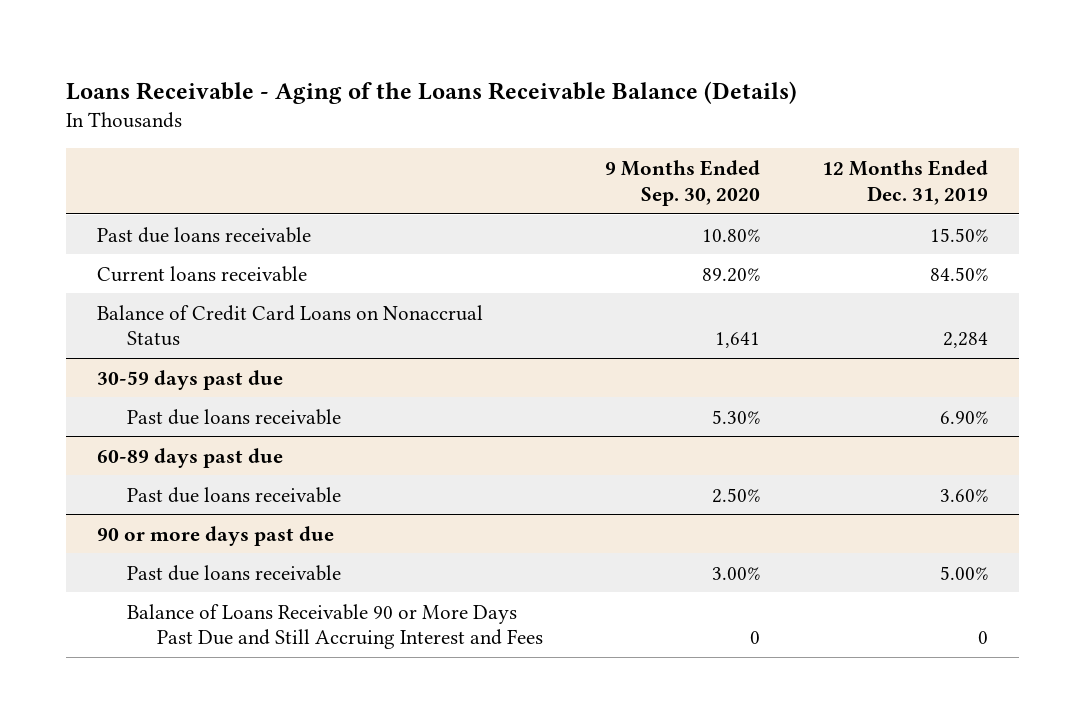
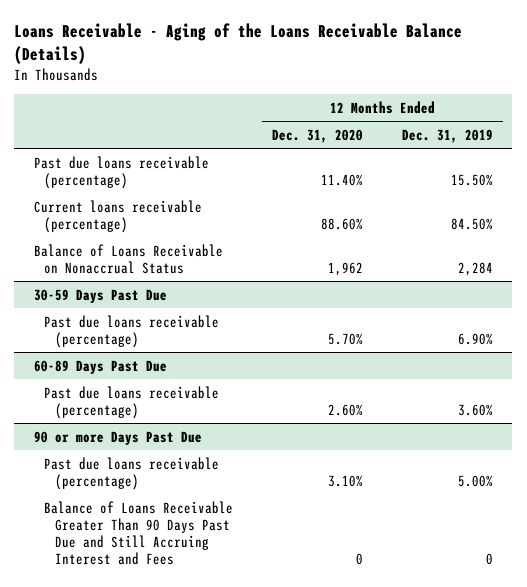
- | 9 Months Ended Sep. 30, 2020 | 12 Months Ended Dec. 31, 2019
+ | 12 Months Ended Dec. 31, 2020 | 12 Months Ended Dec. 31, 2019
- Past due loans receivable | 10.80% | 15.50%
- Current loans receivable | 89.20% | 84.50%
- Balance of Credit Card Loans on Nonaccrual Status | 1,641 | 2,284
- 30-59 days past due
- Past due loans receivable | 5.30% | 6.90%
- 60-89 days past due
- Past due loans receivable | 2.50% | 3.60%
- 90 or more days past due
- Past due loans receivable | 3.00% | 5.00%
- Balance of Loans Receivable 90 or More Days Past Due and Still Accruing Interest and Fees | 0 | 0
+ Past due loans receivable (percentage) | 11.40% | 15.50%
+ Current loans receivable (percentage) | 88.60% | 84.50%
+ Balance of Loans Receivable on Nonaccrual Status | 1,962 | 2,284
+ 30-59 Days Past Due
+ Past due loans receivable (percentage) | 5.70% | 6.90%
+ 60-89 Days Past Due
+ Past due loans receivable (percentage) | 2.60% | 3.60%
+ 90 or more Days Past Due
+ Past due loans receivable (percentage) | 3.10% | 5.00%
+ Balance of Loans Receivable Greater Than 90 Days Past Due and Still Accruing Interest and Fees | 0 | 0

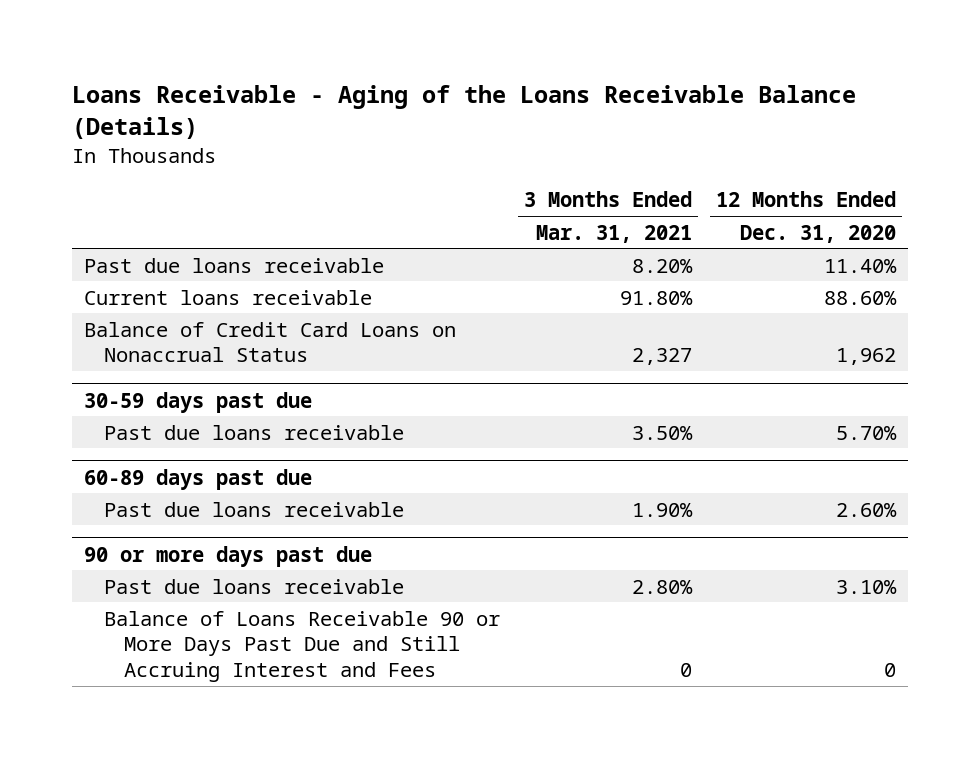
- | 12 Months Ended Dec. 31, 2020 | 12 Months Ended Dec. 31, 2019
+ | 3 Months Ended Mar. 31, 2021 | 12 Months Ended Dec. 31, 2020
- Past due loans receivable (percentage) | 11.40% | 15.50%
- Current loans receivable (percentage) | 88.60% | 84.50%
- Balance of Loans Receivable on Nonaccrual Status | 1,962 | 2,284
- 30-59 Days Past Due
- Past due loans receivable (percentage) | 5.70% | 6.90%
- 60-89 Days Past Due
- Past due loans receivable (percentage) | 2.60% | 3.60%
- 90 or more Days Past Due
- Past due loans receivable (percentage) | 3.10% | 5.00%
- Balance of Loans Receivable Greater Than 90 Days Past Due and Still Accruing Interest and Fees | 0 | 0
+ Past due loans receivable | 8.20% | 11.40%
+ Current loans receivable | 91.80% | 88.60%
+ Balance of Credit Card Loans on Nonaccrual Status | 2,327 | 1,962
+ 30-59 days past due
+ Past due loans receivable | 3.50% | 5.70%
+ 60-89 days past due
+ Past due loans receivable | 1.90% | 2.60%
+ 90 or more days past due
+ Past due loans receivable | 2.80% | 3.10%
+ Balance of Loans Receivable 90 or More Days Past Due and Still Accruing Interest and Fees | 0 | 0

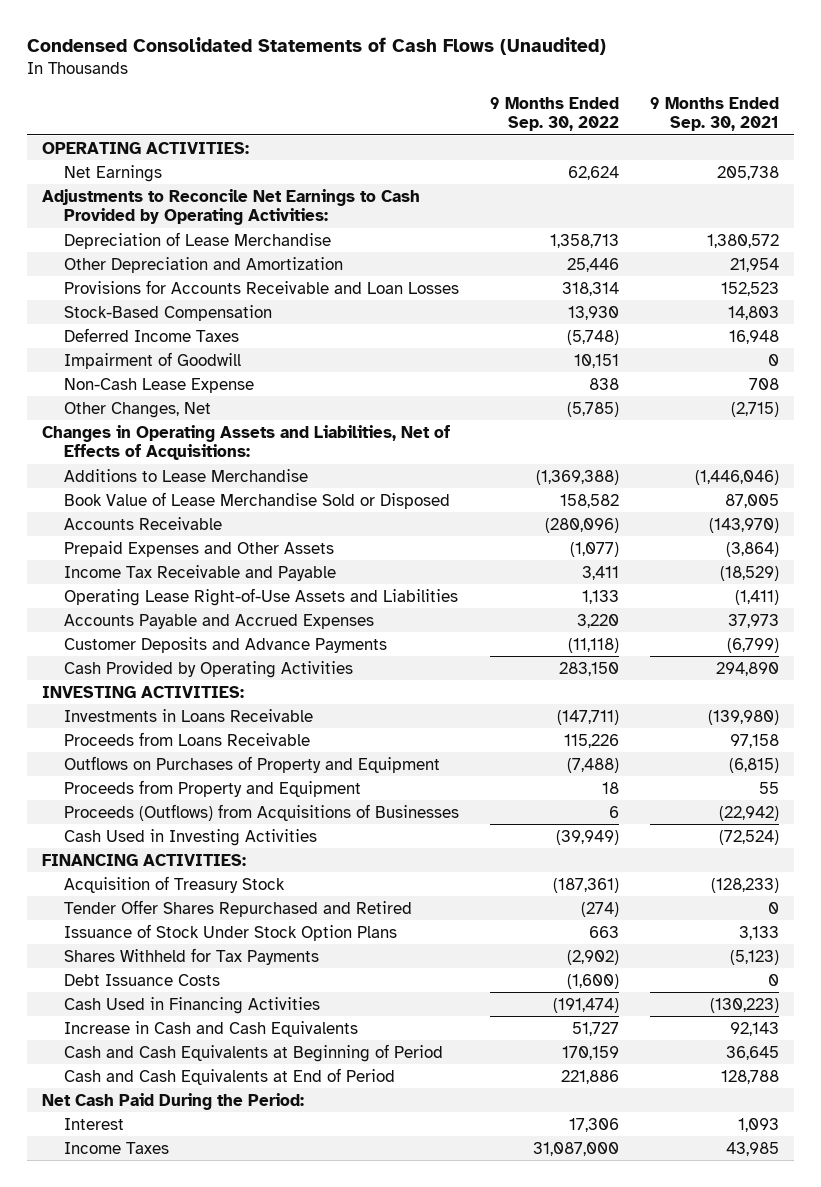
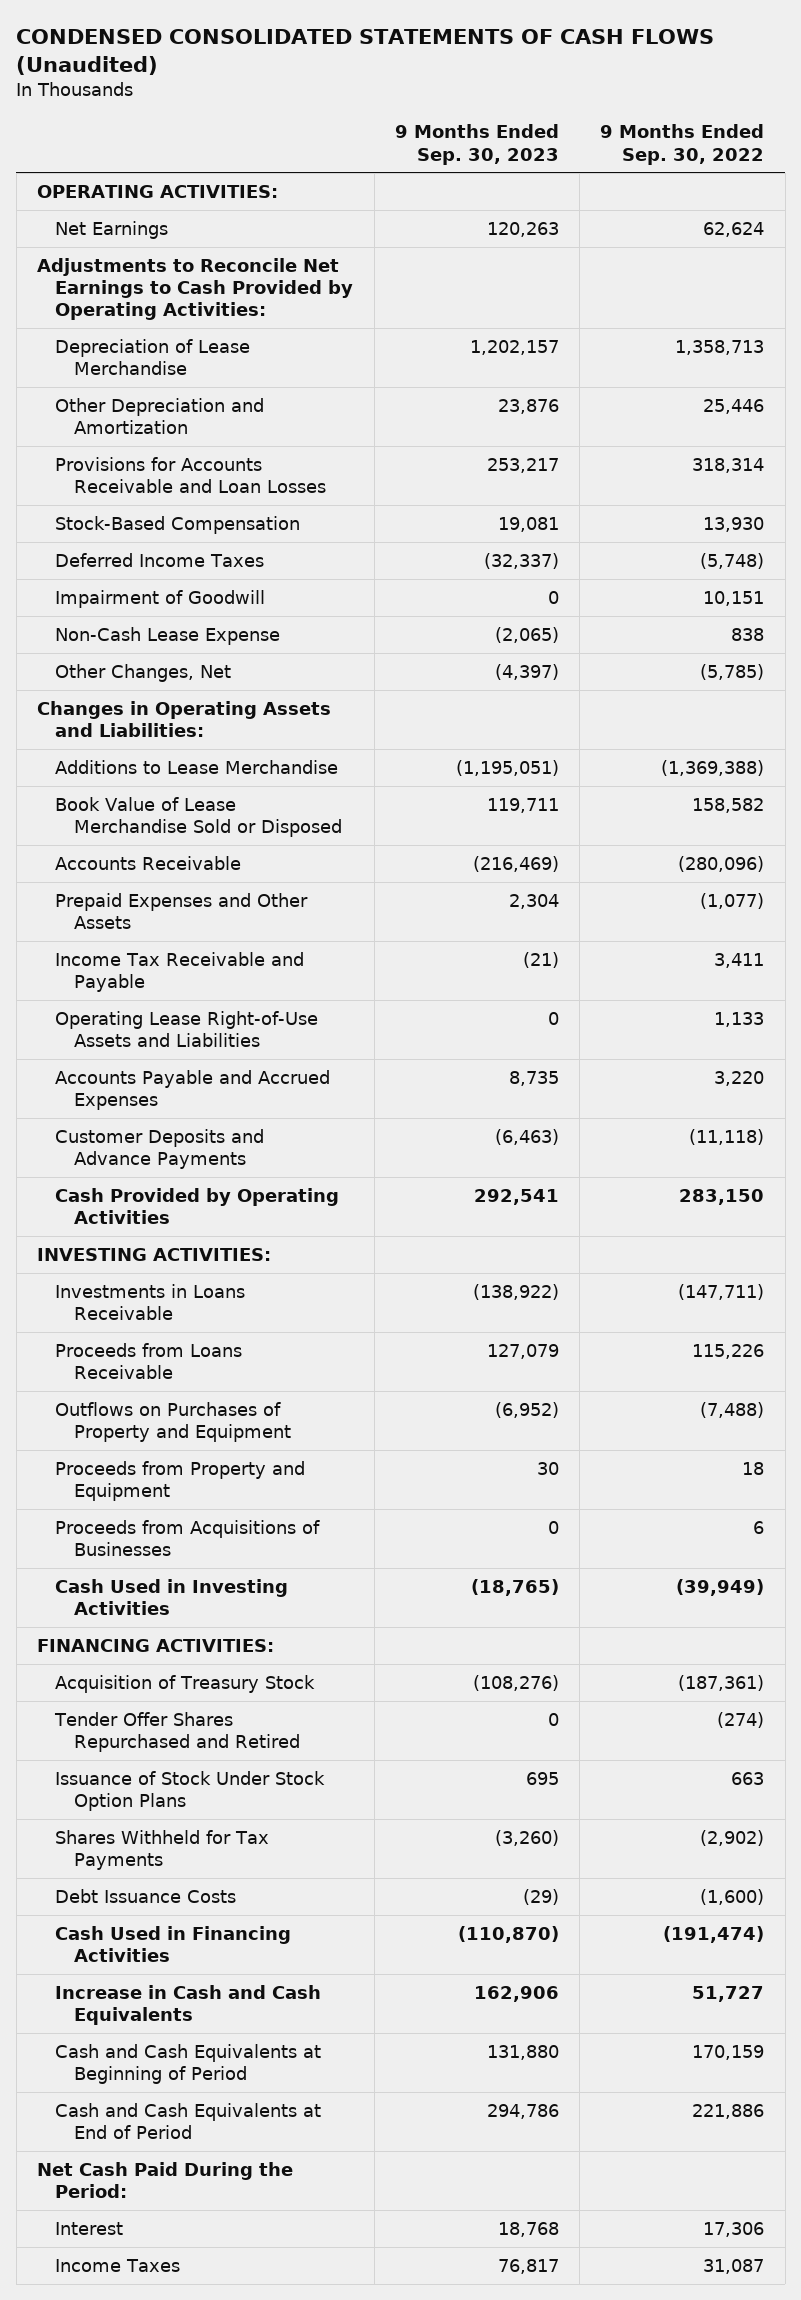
- Condensed Consolidated Statements of Cash Flows (Unaudited)
+ CONDENSED CONSOLIDATED STATEMENTS OF CASH FLOWS (Unaudited)
- | 9 Months Ended Sep. 30, 2022 | 9 Months Ended Sep. 30, 2021
+ | 9 Months Ended Sep. 30, 2023 | 9 Months Ended Sep. 30, 2022
- Changes in Operating Assets and Liabilities, Net of Effects of Acquisitions:
+ Changes in Operating Assets and Liabilities:
- Proceeds (Outflows) from Acquisitions of Businesses | 6 | (22,942)
+ Proceeds from Acquisitions of Businesses | 0 | 6
- Income Taxes | 31,087,000 | 43,985
+ Income Taxes | 76,817 | 31,087

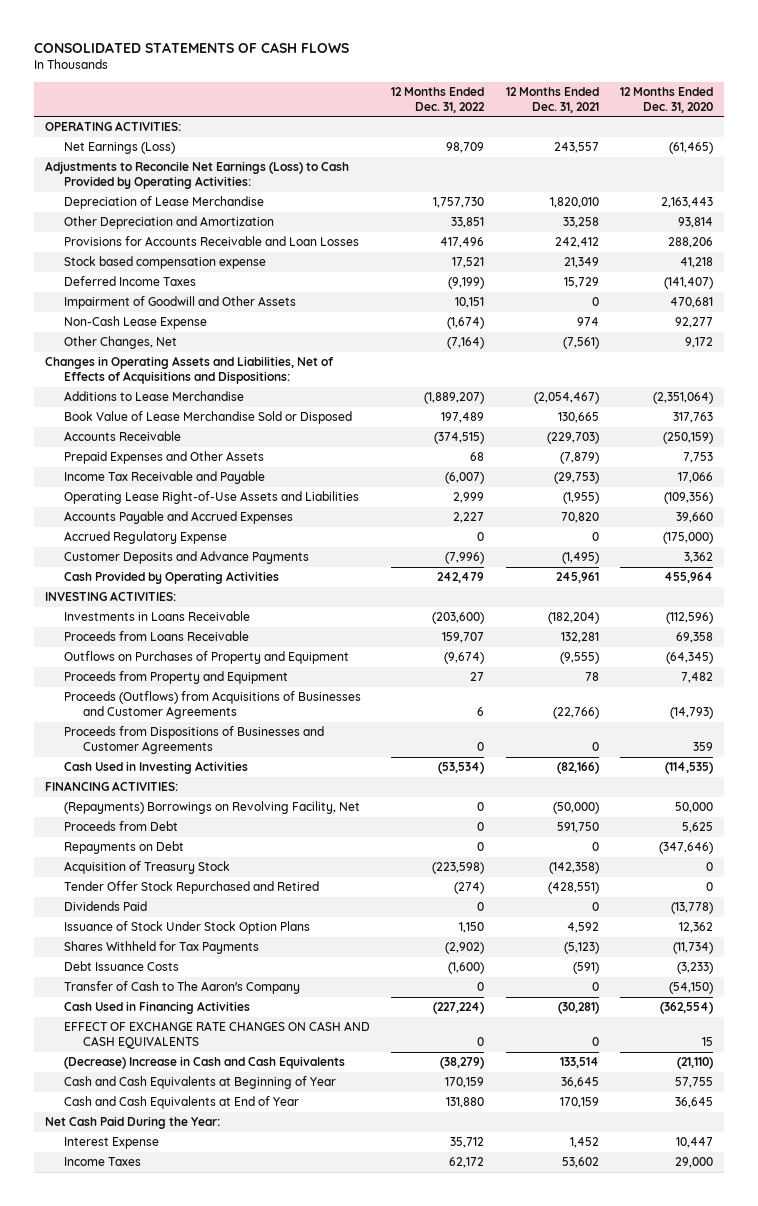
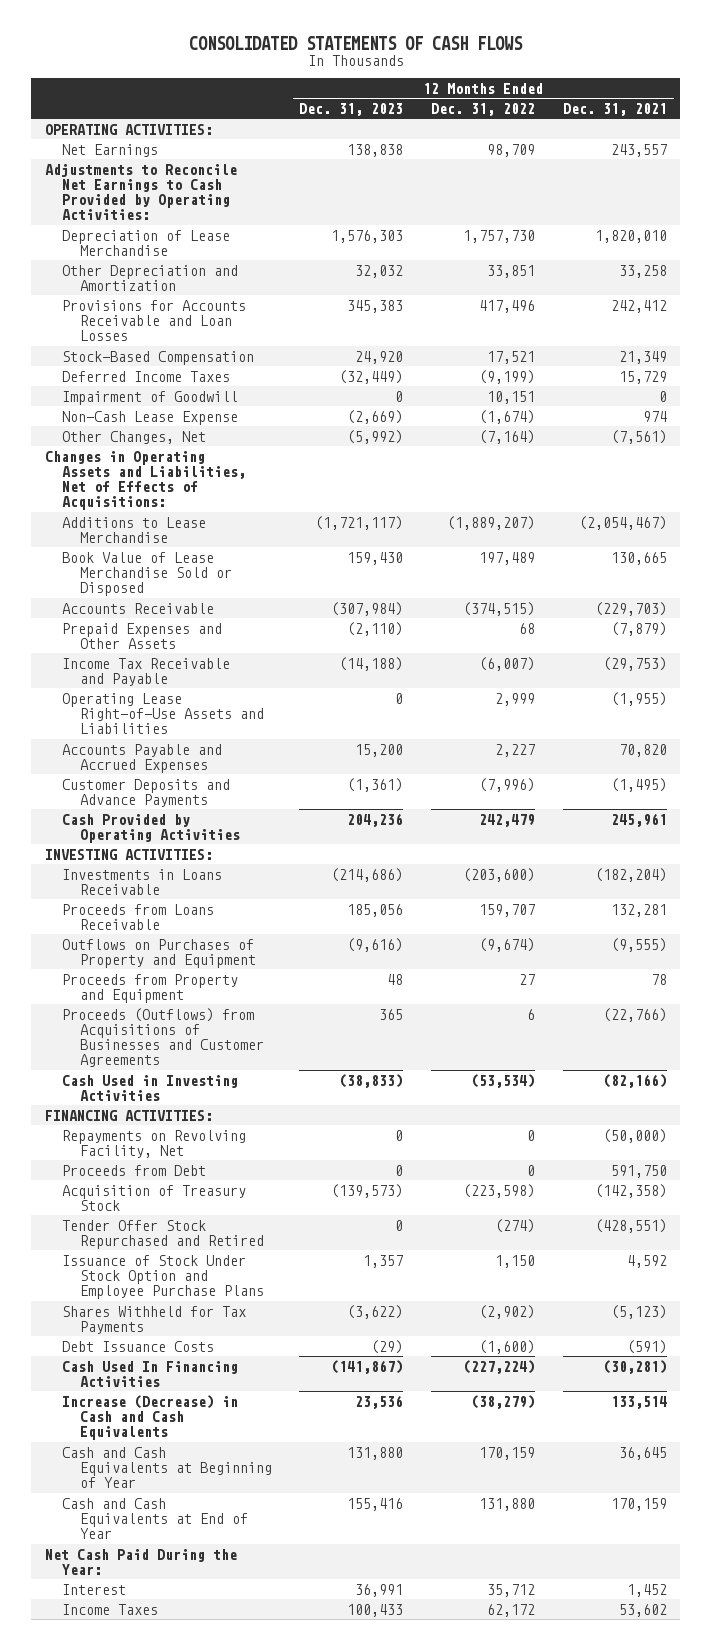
- | 12 Months Ended Dec. 31, 2022 | 12 Months Ended Dec. 31, 2021 | 12 Months Ended Dec. 31, 2020
+ | 12 Months Ended Dec. 31, 2023 | 12 Months Ended Dec. 31, 2022 | 12 Months Ended Dec. 31, 2021
- Net Earnings (Loss) | 98,709 | 243,557 | (61,465)
- Adjustments to Reconcile Net Earnings (Loss) to Cash Provided by Operating Activities:
+ Net Earnings | 138,838 | 98,709 | 243,557
+ Adjustments to Reconcile Net Earnings to Cash Provided by Operating Activities:
- Stock based compensation expense | 17,521 | 21,349 | 41,218
+ Stock-Based Compensation | 24,920 | 17,521 | 21,349
- Impairment of Goodwill and Other Assets | 10,151 | 0 | 470,681
+ Impairment of Goodwill | 0 | 10,151 | 0
- Changes in Operating Assets and Liabilities, Net of Effects of Acquisitions and Dispositions:
+ Changes in Operating Assets and Liabilities, Net of Effects of Acquisitions:
- Accrued Regulatory Expense | 0 | 0 | (175,000)
- Proceeds from Dispositions of Businesses and Customer Agreements | 0 | 0 | 359
- (Repayments) Borrowings on Revolving Facility, Net | 0 | (50,000) | 50,000
+ Repayments on Revolving Facility, Net | 0 | 0 | (50,000)
- Repayments on Debt | 0 | 0 | (347,646)
- Dividends Paid | 0 | 0 | (13,778)
- Issuance of Stock Under Stock Option Plans | 1,150 | 4,592 | 12,362
+ Issuance of Stock Under Stock Option and Employee Purchase Plans | 1,357 | 1,150 | 4,592
- Transfer of Cash to The Aaron's Company | 0 | 0 | (54,150)
- Cash Used in Financing Activities | (227,224) | (30,281) | (362,554)
- EFFECT OF EXCHANGE RATE CHANGES ON CASH AND CASH EQUIVALENTS | 0 | 0 | 15
- (Decrease) Increase in Cash and Cash Equivalents | (38,279) | 133,514 | (21,110)
+ Cash Used In Financing Activities | (141,867) | (227,224) | (30,281)
+ Increase (Decrease) in Cash and Cash Equivalents | 23,536 | (38,279) | 133,514
- Interest Expense | 35,712 | 1,452 | 10,447
+ Interest | 36,991 | 35,712 | 1,452

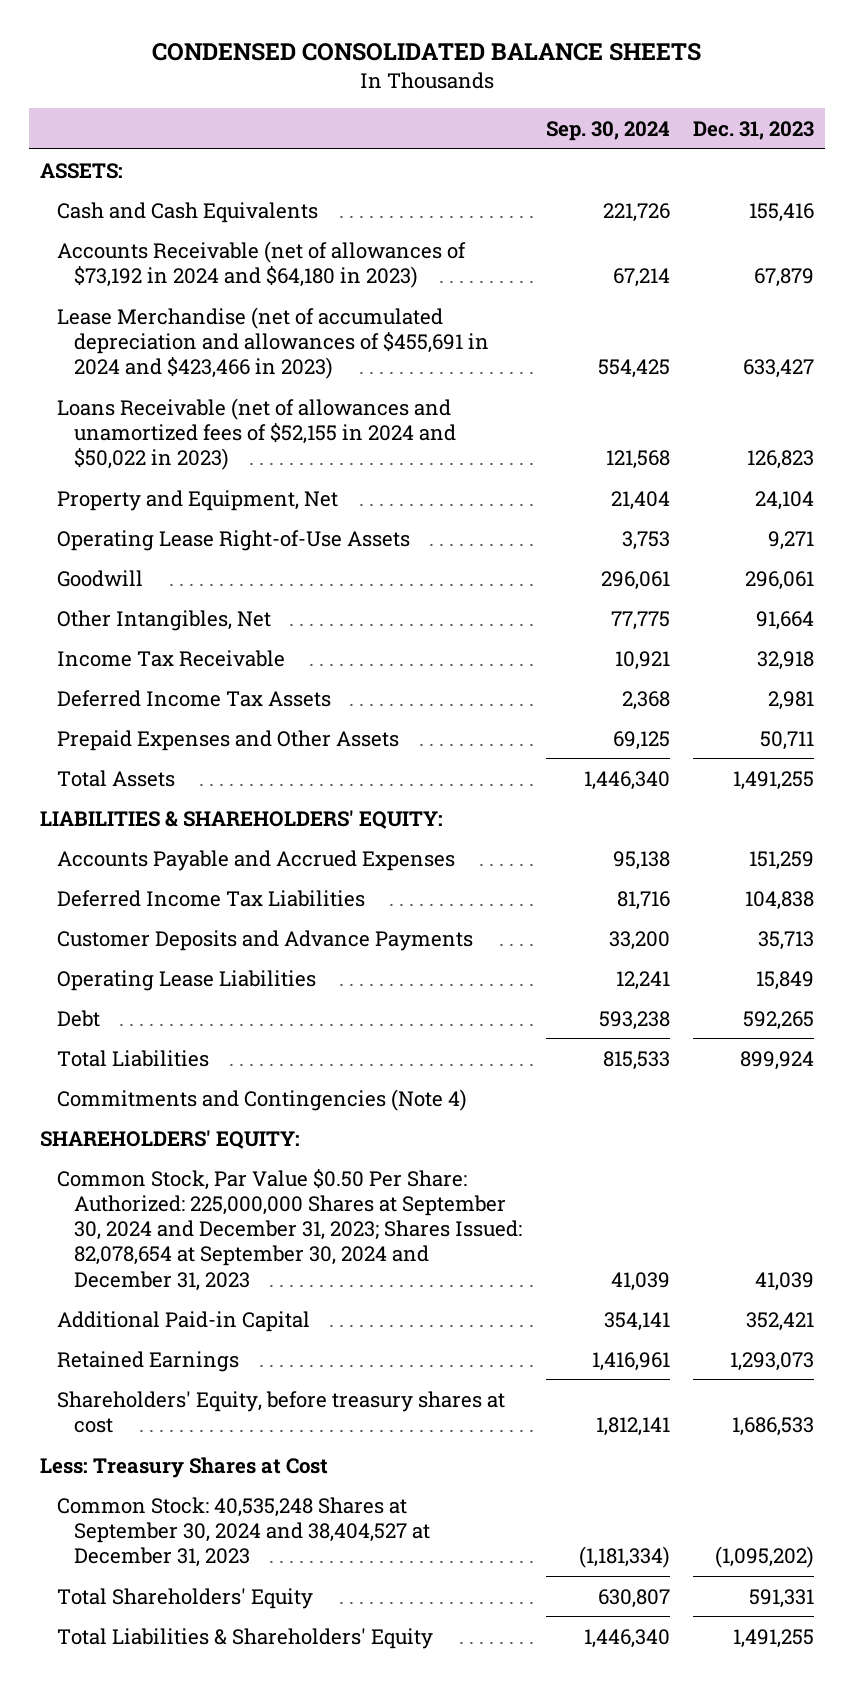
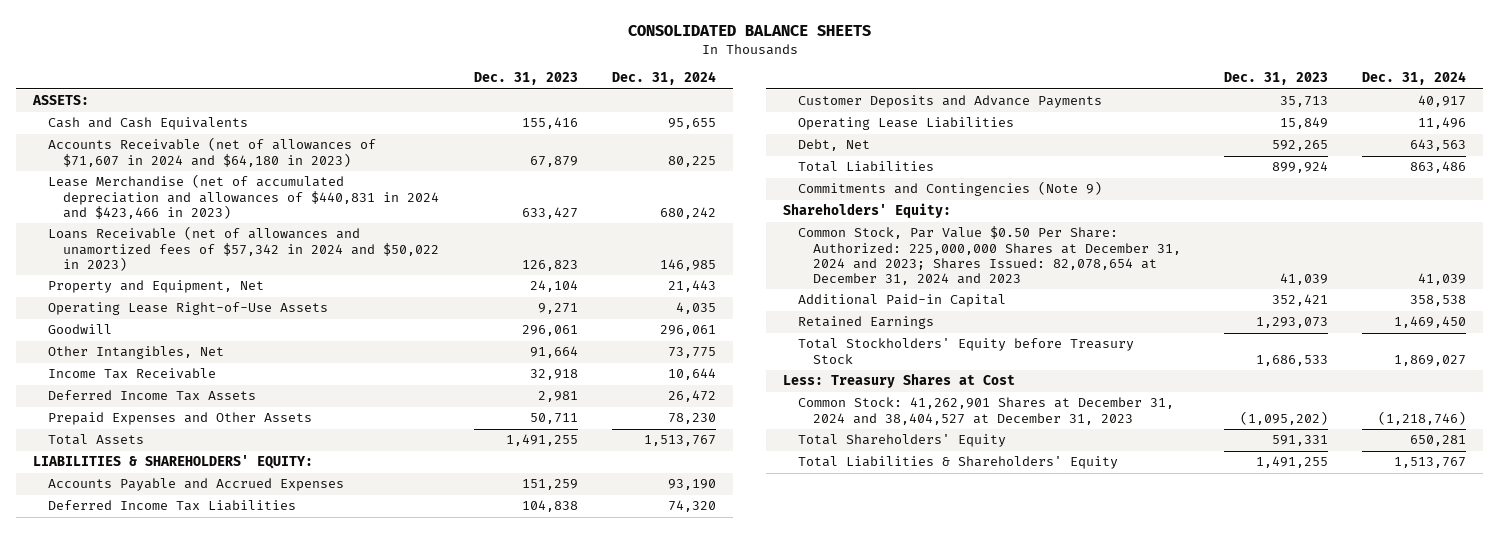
- CONDENSED CONSOLIDATED BALANCE SHEETS
+ CONSOLIDATED BALANCE SHEETS
- | Sep. 30, 2024 | Dec. 31, 2023
+ | Dec. 31, 2023 | Dec. 31, 2024
- Accounts Receivable (net of allowances of $73,192 in 2024 and $64,180 in 2023) | 67,214 | 67,879
- Lease Merchandise (net of accumulated depreciation and allowances of $455,691 in 2024 and $423,466 in 2023) | 554,425 | 633,427
- Loans Receivable (net of allowances and unamortized fees of $52,155 in 2024 and $50,022 in 2023) | 121,568 | 126,823
+ Accounts Receivable (net of allowances of $71,607 in 2024 and $64,180 in 2023) | 67,879 | 80,225
+ Lease Merchandise (net of accumulated depreciation and allowances of $440,831 in 2024 and $423,466 in 2023) | 633,427 | 680,242
+ Loans Receivable (net of allowances and unamortized fees of $57,342 in 2024 and $50,022 in 2023) | 126,823 | 146,985
- Debt | 593,238 | 592,265
+ Debt, Net | 592,265 | 643,563
- Commitments and Contingencies (Note 4)
- SHAREHOLDERS' EQUITY:
- Common Stock, Par Value $0.50 Per Share: Authorized: 225,000,000 Shares at September 30, 2024 and December 31, 2023; Shares Issued: 82,078,654 at September 30, 2024 and December 31, 2023 | 41,039 | 41,039
+ Commitments and Contingencies (Note 9)
+ Shareholders' Equity:
+ Common Stock, Par Value $0.50 Per Share: Authorized: 225,000,000 Shares at December 31, 2024 and 2023; Shares Issued: 82,078,654 at December 31, 2024 and 2023 | 41,039 | 41,039
- Shareholders' Equity, before treasury shares at cost | 1,812,141 | 1,686,533
+ Total Stockholders' Equity before Treasury Stock | 1,686,533 | 1,869,027
- Common Stock: 40,535,248 Shares at September 30, 2024 and 38,404,527 at December 31, 2023 | (1,181,334) | (1,095,202)
+ Common Stock: 41,262,901 Shares at December 31, 2024 and 38,404,527 at December 31, 2023 | (1,095,202) | (1,218,746)

